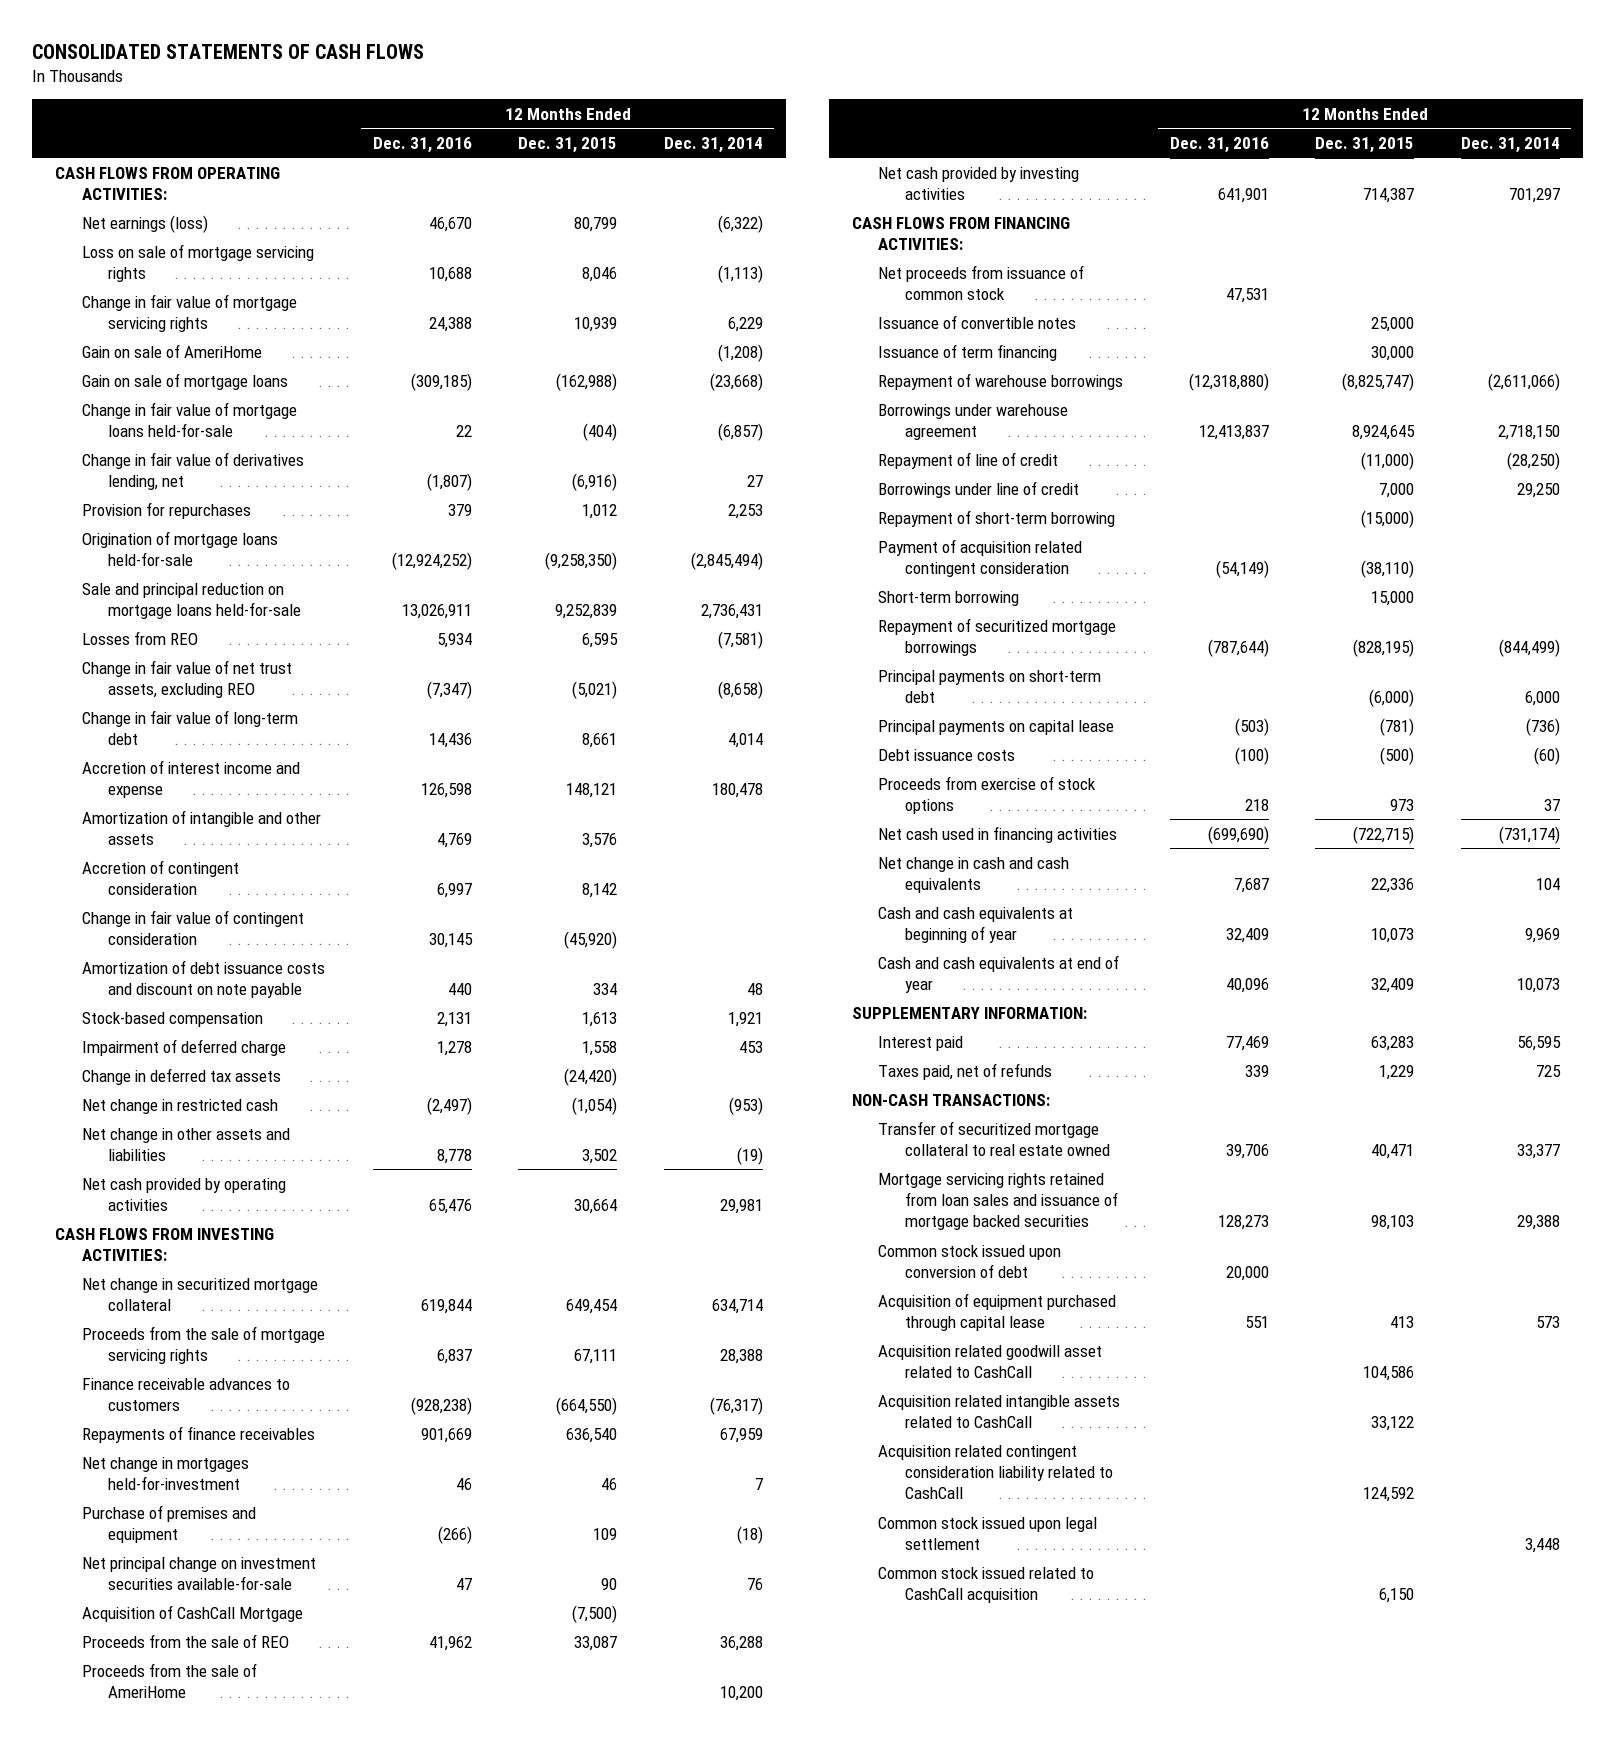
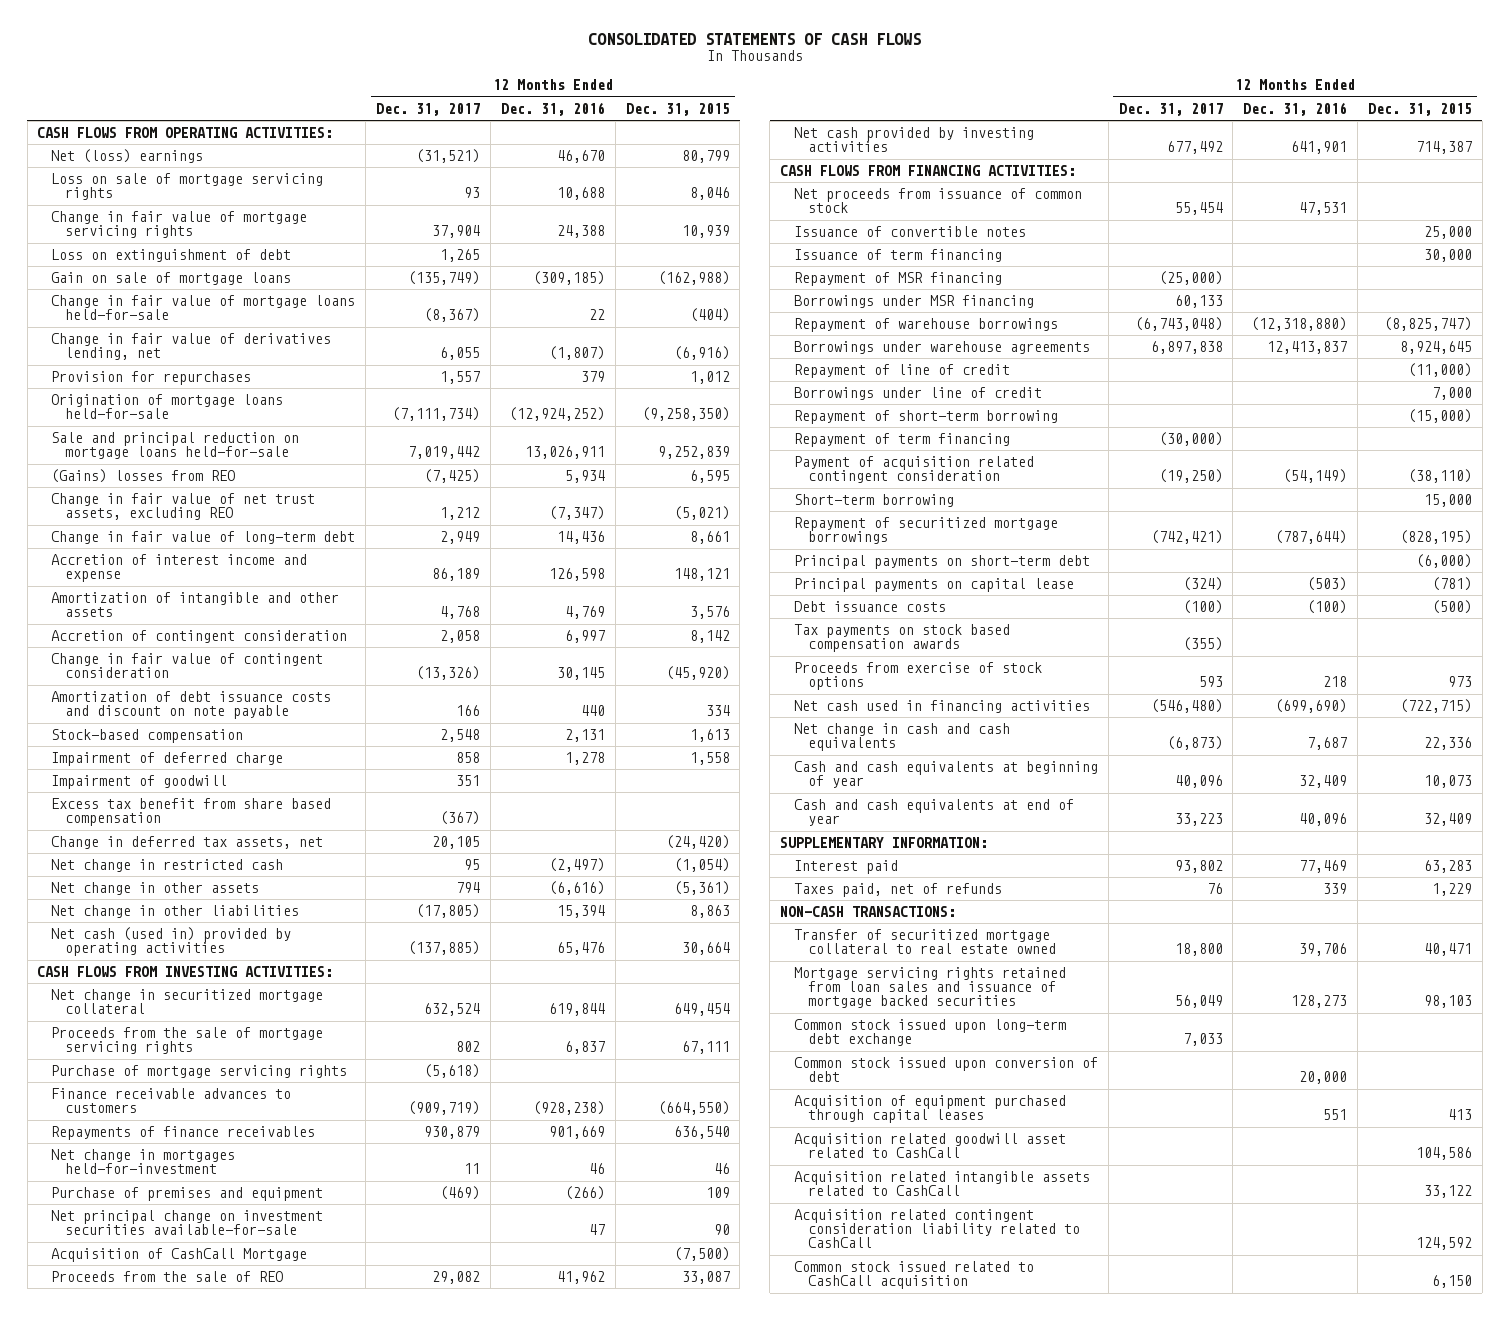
- | 12 Months Ended Dec. 31, 2016 | 12 Months Ended Dec. 31, 2015 | 12 Months Ended Dec. 31, 2014
+ | 12 Months Ended Dec. 31, 2017 | 12 Months Ended Dec. 31, 2016 | 12 Months Ended Dec. 31, 2015
- Net earnings (loss) | 46,670 | 80,799 | (6,322)
+ Net (loss) earnings | (31,521) | 46,670 | 80,799
- Gain on sale of AmeriHome | | | (1,208)
+ Loss on extinguishment of debt | 1,265 | |
- Losses from REO | 5,934 | 6,595 | (7,581)
+ (Gains) losses from REO | (7,425) | 5,934 | 6,595
- Change in deferred tax assets | | (24,420) |
+ Impairment of goodwill | 351 | |
+ Excess tax benefit from share based compensation | (367) | |
+ Change in deferred tax assets, net | 20,105 | | (24,420)
- Net change in other assets and liabilities | 8,778 | 3,502 | (19)
- Net cash provided by operating activities | 65,476 | 30,664 | 29,981
+ Net change in other assets | 794 | (6,616) | (5,361)
+ Net change in other liabilities | (17,805) | 15,394 | 8,863
+ Net cash (used in) provided by operating activities | (137,885) | 65,476 | 30,664
+ Purchase of mortgage servicing rights | (5,618) | |
- Proceeds from the sale of AmeriHome | | | 10,200
+ Repayment of MSR financing | (25,000) | |
+ Borrowings under MSR financing | 60,133 | |
- Borrowings under warehouse agreement | 12,413,837 | 8,924,645 | 2,718,150
+ Borrowings under warehouse agreements | 6,897,838 | 12,413,837 | 8,924,645
+ Repayment of term financing | (30,000) | |
+ Tax payments on stock based compensation awards | (355) | |
+ Common stock issued upon long-term debt exchange | 7,033 | |
- Acquisition of equipment purchased through capital lease | 551 | 413 | 573
+ Acquisition of equipment purchased through capital leases | | 551 | 413
- Common stock issued upon legal settlement | | | 3,448

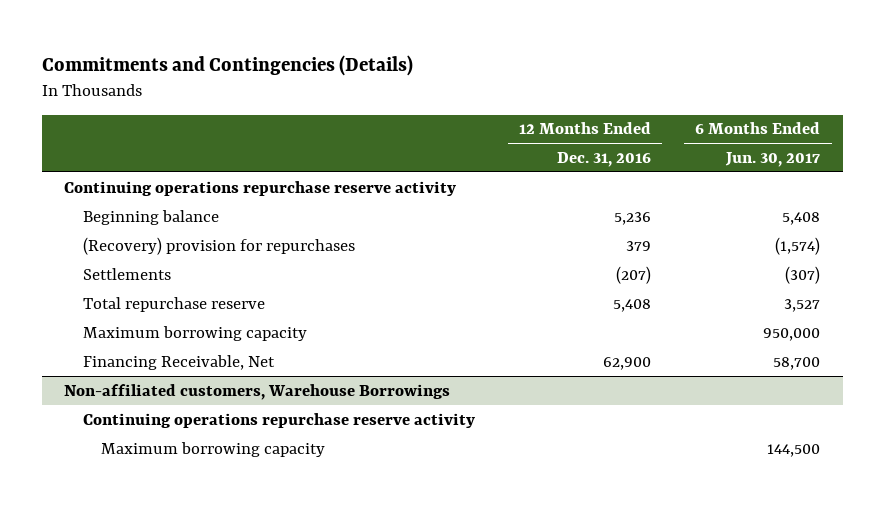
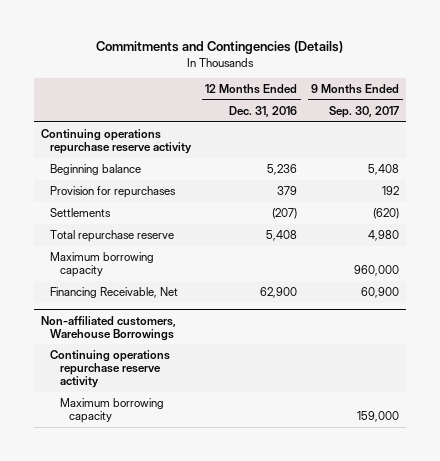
- | 12 Months Ended Dec. 31, 2016 | 6 Months Ended Jun. 30, 2017
+ | 12 Months Ended Dec. 31, 2016 | 9 Months Ended Sep. 30, 2017
- (Recovery) provision for repurchases | 379 | (1,574)
+ Provision for repurchases | 379 | 192

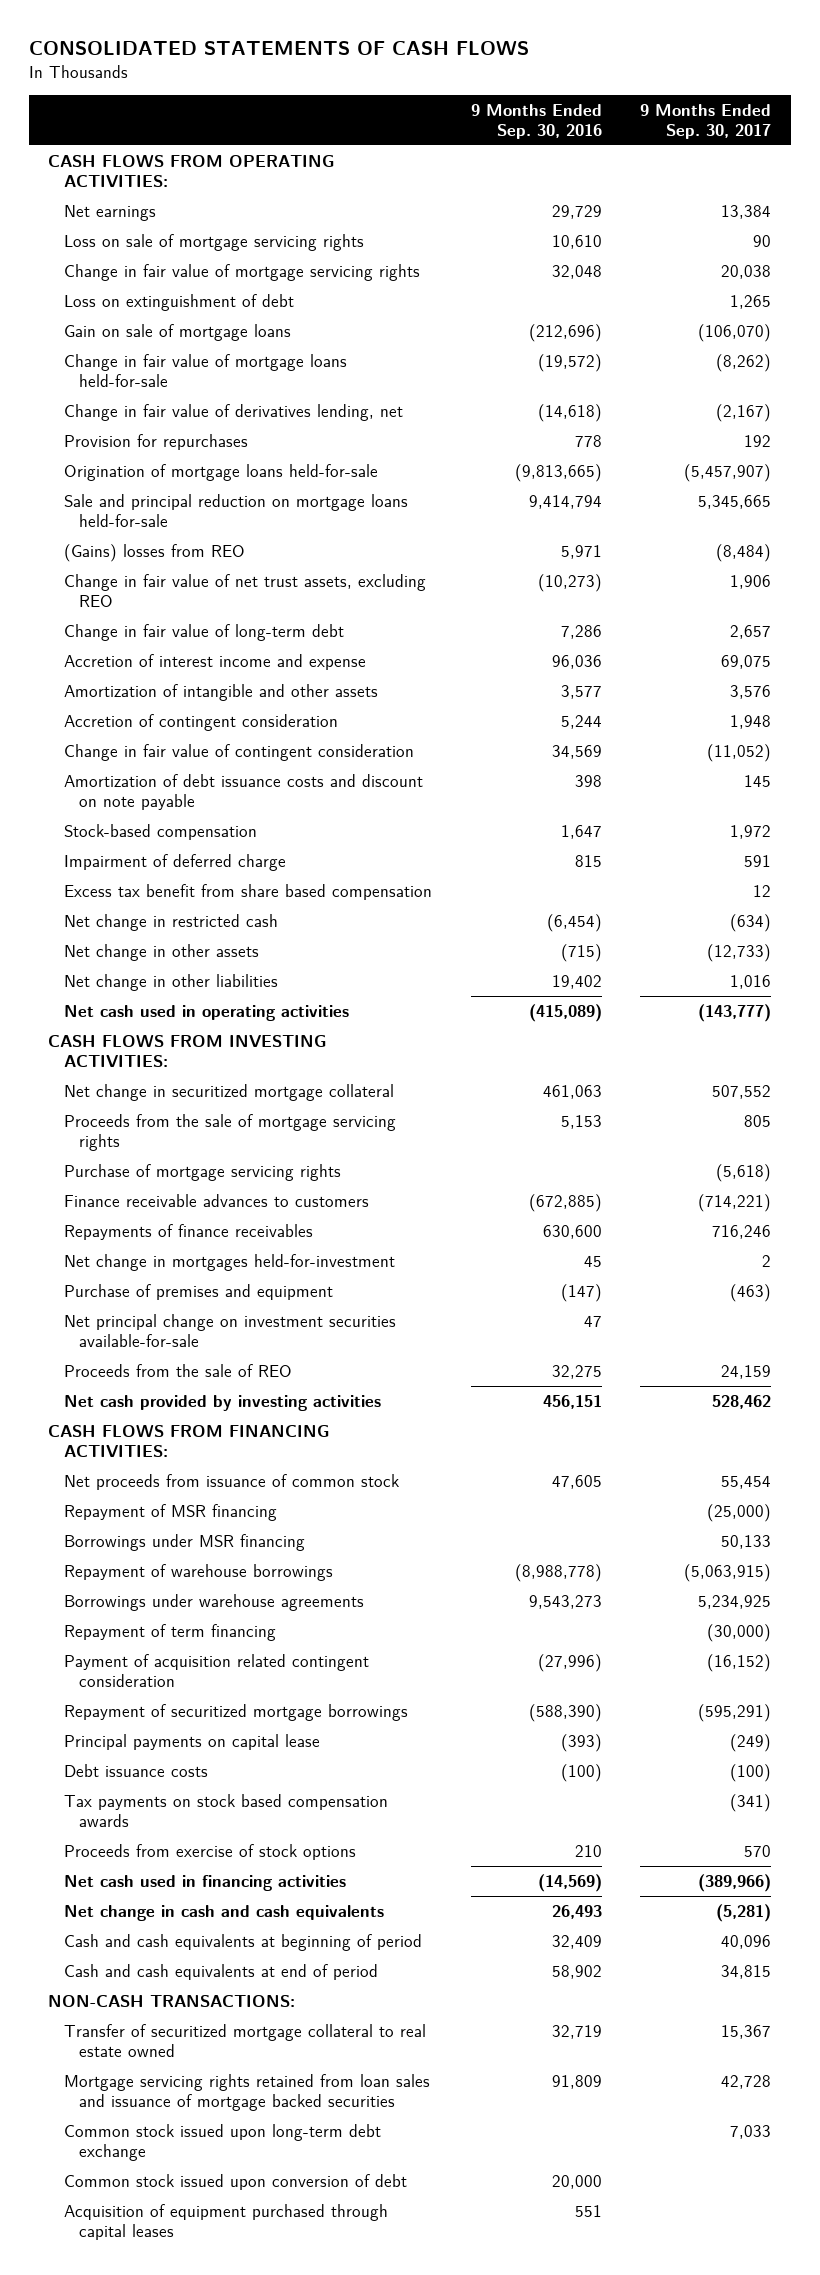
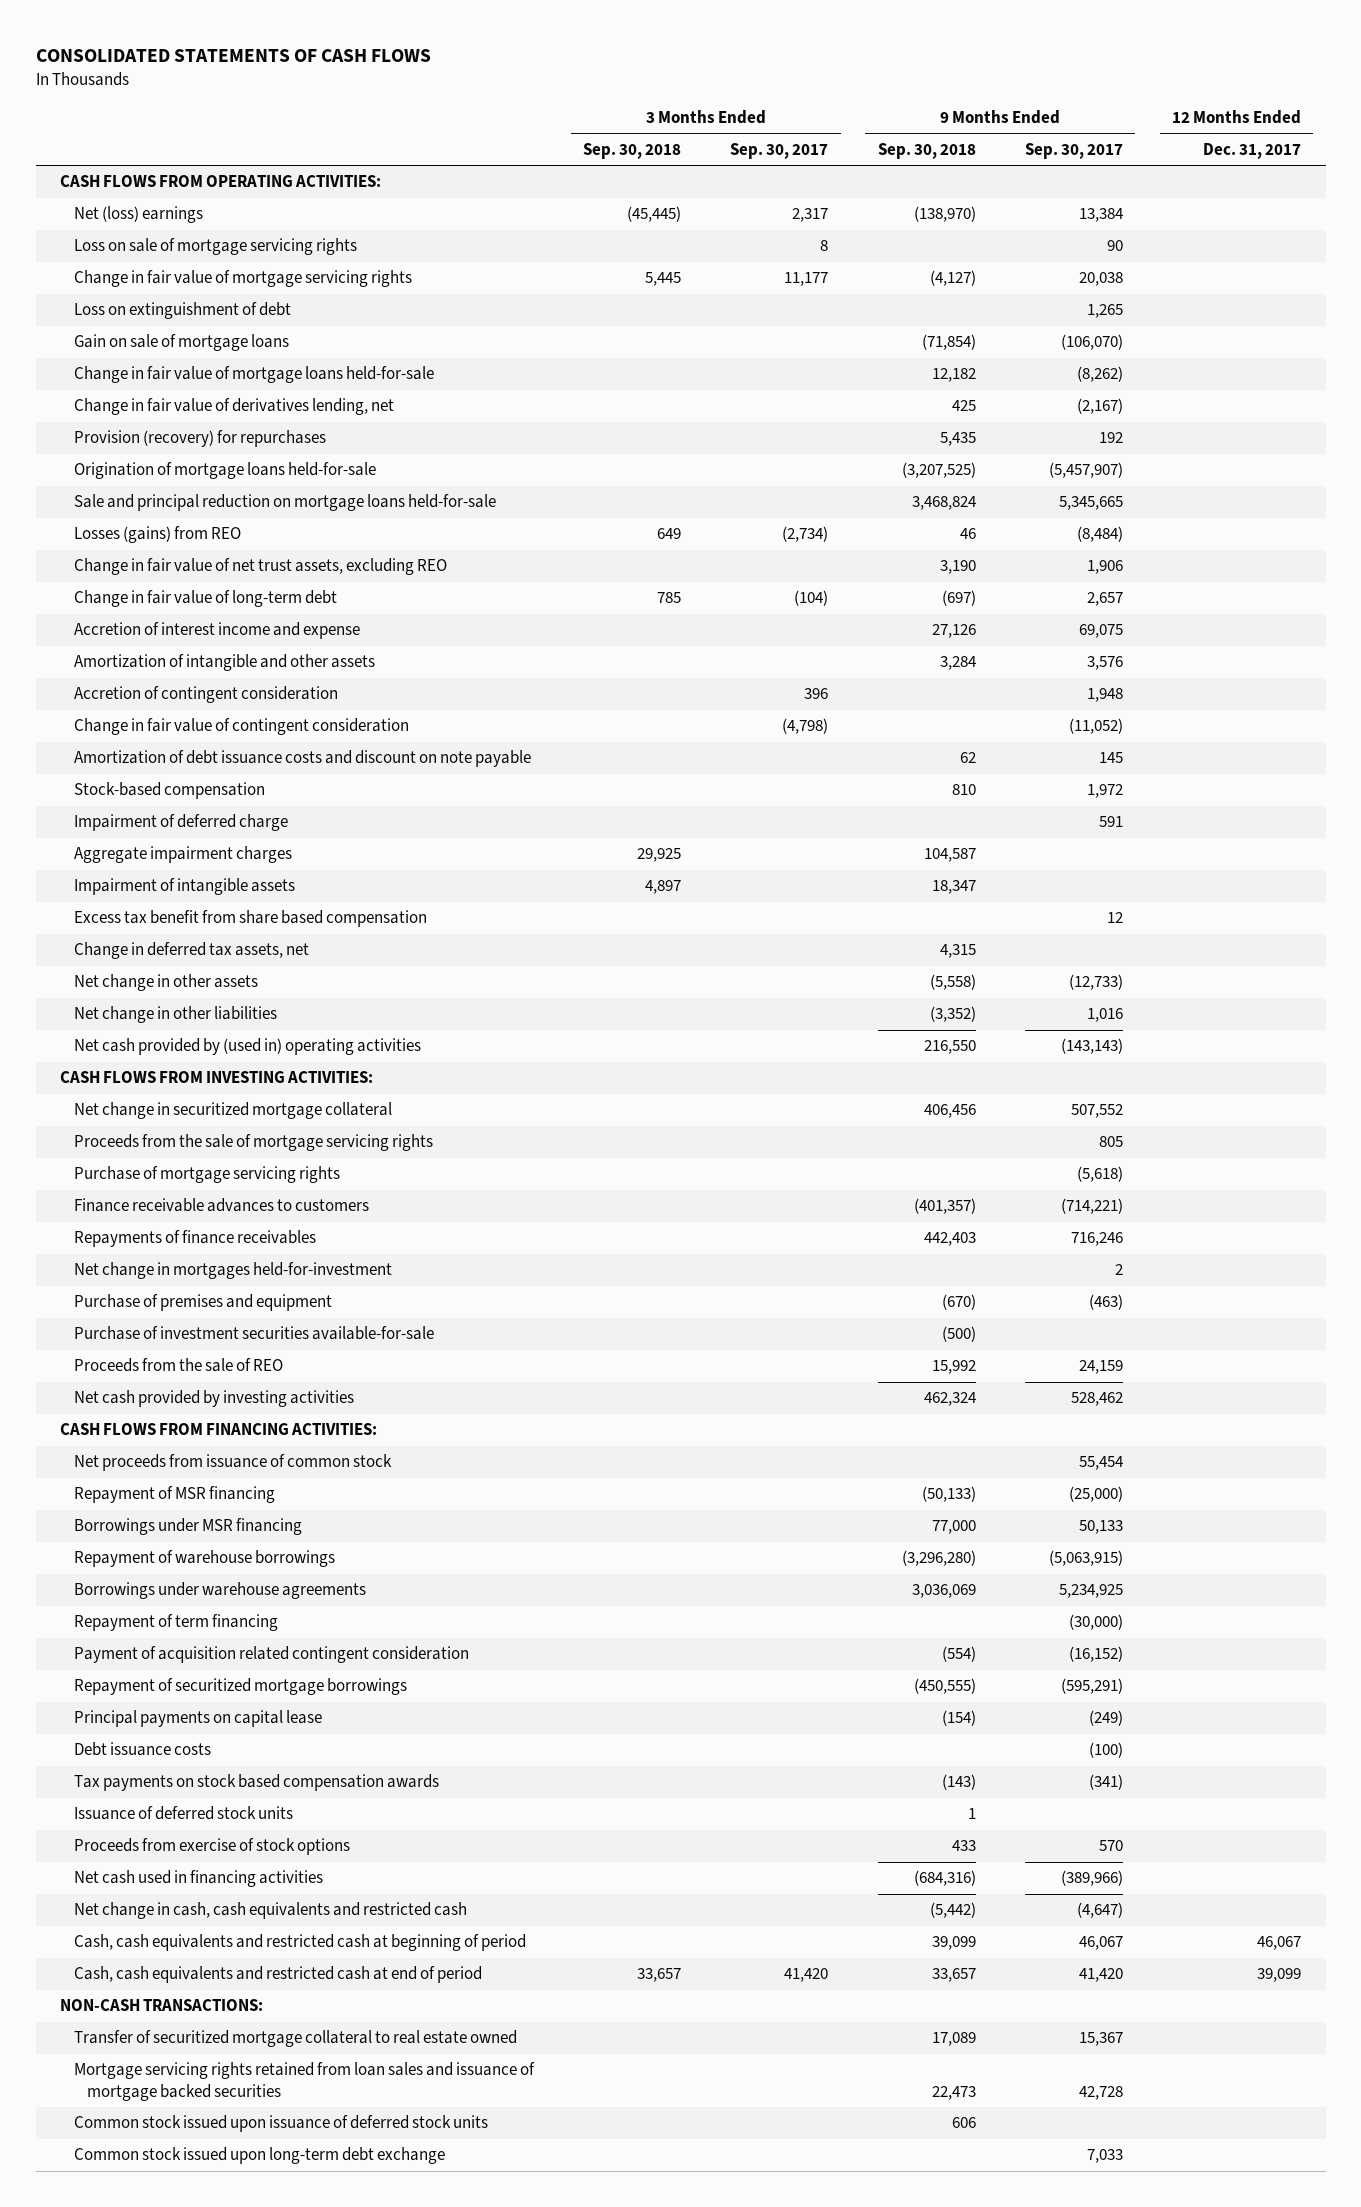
- | 9 Months Ended Sep. 30, 2016 | 9 Months Ended Sep. 30, 2017
+ | 3 Months Ended Sep. 30, 2018 | 3 Months Ended Sep. 30, 2017 | 9 Months Ended Sep. 30, 2018 | 9 Months Ended Sep. 30, 2017 | 12 Months Ended Dec. 31, 2017
- Net earnings | 29,729 | 13,384
+ Net (loss) earnings | (45,445) | 2,317 | (138,970) | 13,384 |
- Provision for repurchases | 778 | 192
+ Provision (recovery) for repurchases | | | 5,435 | 192 |
- (Gains) losses from REO | 5,971 | (8,484)
+ Losses (gains) from REO | 649 | (2,734) | 46 | (8,484) |
+ Aggregate impairment charges | 29,925 | | 104,587 | |
+ Impairment of intangible assets | 4,897 | | 18,347 | |
- Net change in restricted cash | (6,454) | (634)
+ Change in deferred tax assets, net | | | 4,315 | |
- Net cash used in operating activities | (415,089) | (143,777)
+ Net cash provided by (used in) operating activities | | | 216,550 | (143,143) |
- Net principal change on investment securities available-for-sale | 47 |
+ Purchase of investment securities available-for-sale | | | (500) | |
+ Issuance of deferred stock units | | | 1 | |
- Net change in cash and cash equivalents | 26,493 | (5,281)
- Cash and cash equivalents at beginning of period | 32,409 | 40,096
- Cash and cash equivalents at end of period | 58,902 | 34,815
+ Net change in cash, cash equivalents and restricted cash | | | (5,442) | (4,647) |
+ Cash, cash equivalents and restricted cash at beginning of period | | | 39,099 | 46,067 | 46,067
+ Cash, cash equivalents and restricted cash at end of period | 33,657 | 41,420 | 33,657 | 41,420 | 39,099
+ Common stock issued upon issuance of deferred stock units | | | 606 | |
- Common stock issued upon conversion of debt | 20,000 |
- Acquisition of equipment purchased through capital leases | 551 |

